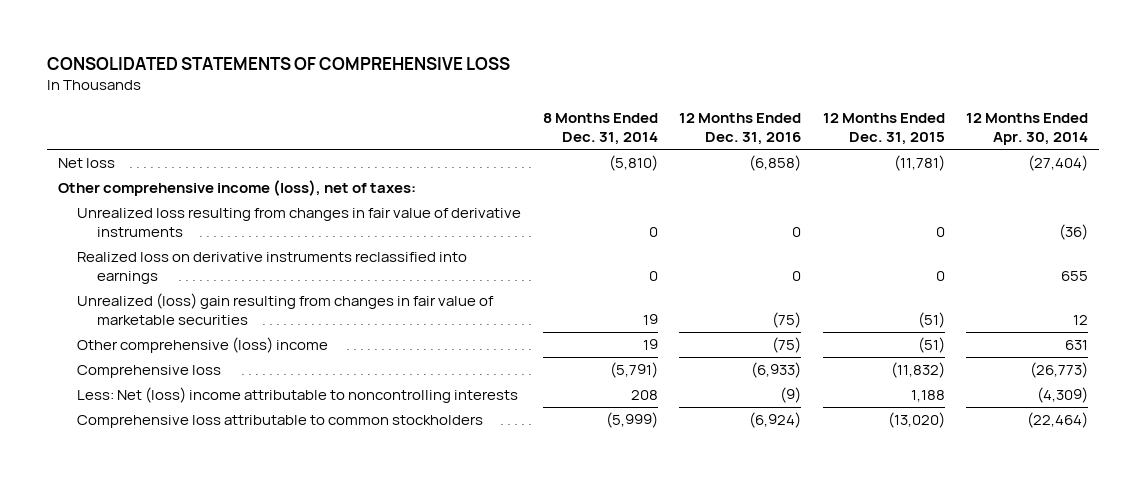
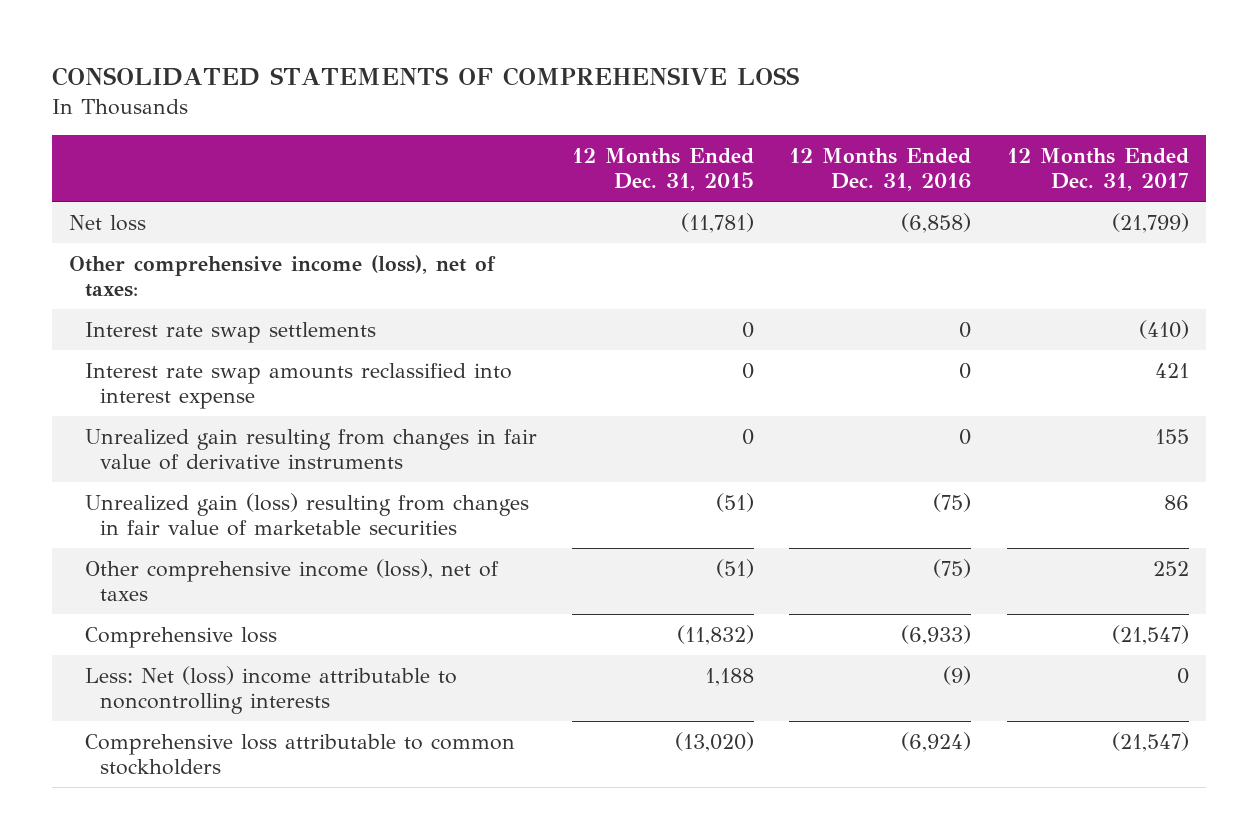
- | 8 Months Ended Dec. 31, 2014 | 12 Months Ended Dec. 31, 2016 | 12 Months Ended Dec. 31, 2015 | 12 Months Ended Apr. 30, 2014
+ | 12 Months Ended Dec. 31, 2015 | 12 Months Ended Dec. 31, 2016 | 12 Months Ended Dec. 31, 2017
- Unrealized loss resulting from changes in fair value of derivative instruments | 0 | 0 | 0 | (36)
- Realized loss on derivative instruments reclassified into earnings | 0 | 0 | 0 | 655
- Unrealized (loss) gain resulting from changes in fair value of marketable securities | 19 | (75) | (51) | 12
- Other comprehensive (loss) income | 19 | (75) | (51) | 631
+ Interest rate swap settlements | 0 | 0 | (410)
+ Interest rate swap amounts reclassified into interest expense | 0 | 0 | 421
+ Unrealized gain resulting from changes in fair value of derivative instruments | 0 | 0 | 155
+ Unrealized gain (loss) resulting from changes in fair value of marketable securities | (51) | (75) | 86
+ Other comprehensive income (loss), net of taxes | (51) | (75) | 252

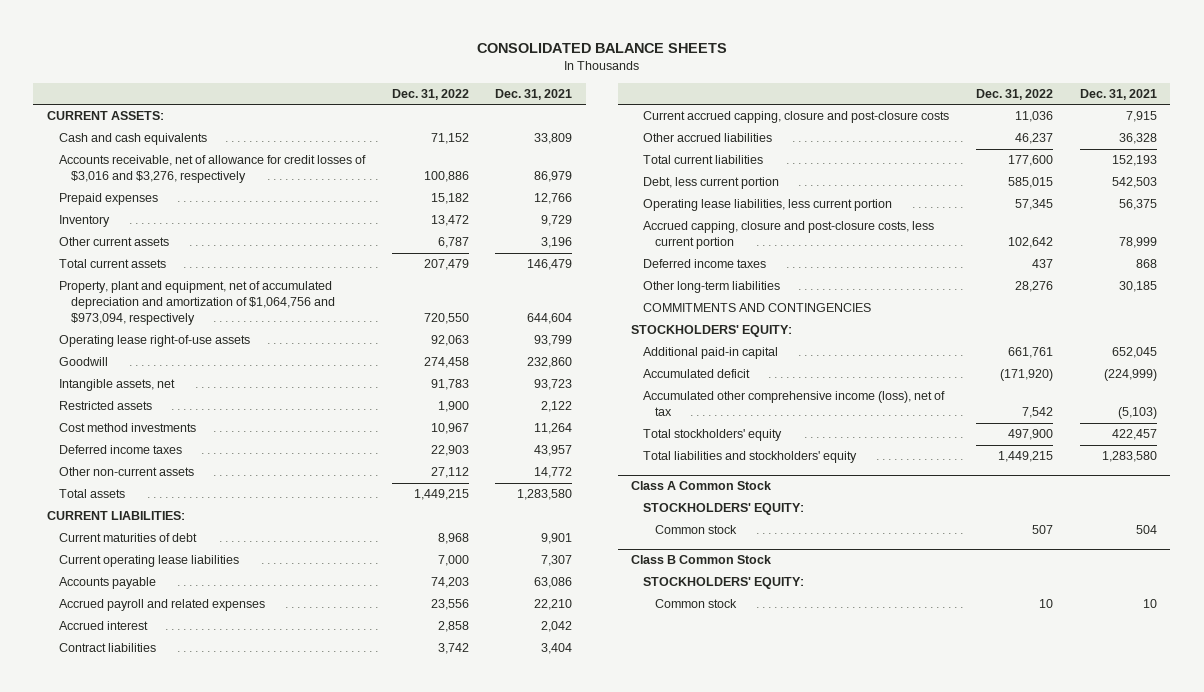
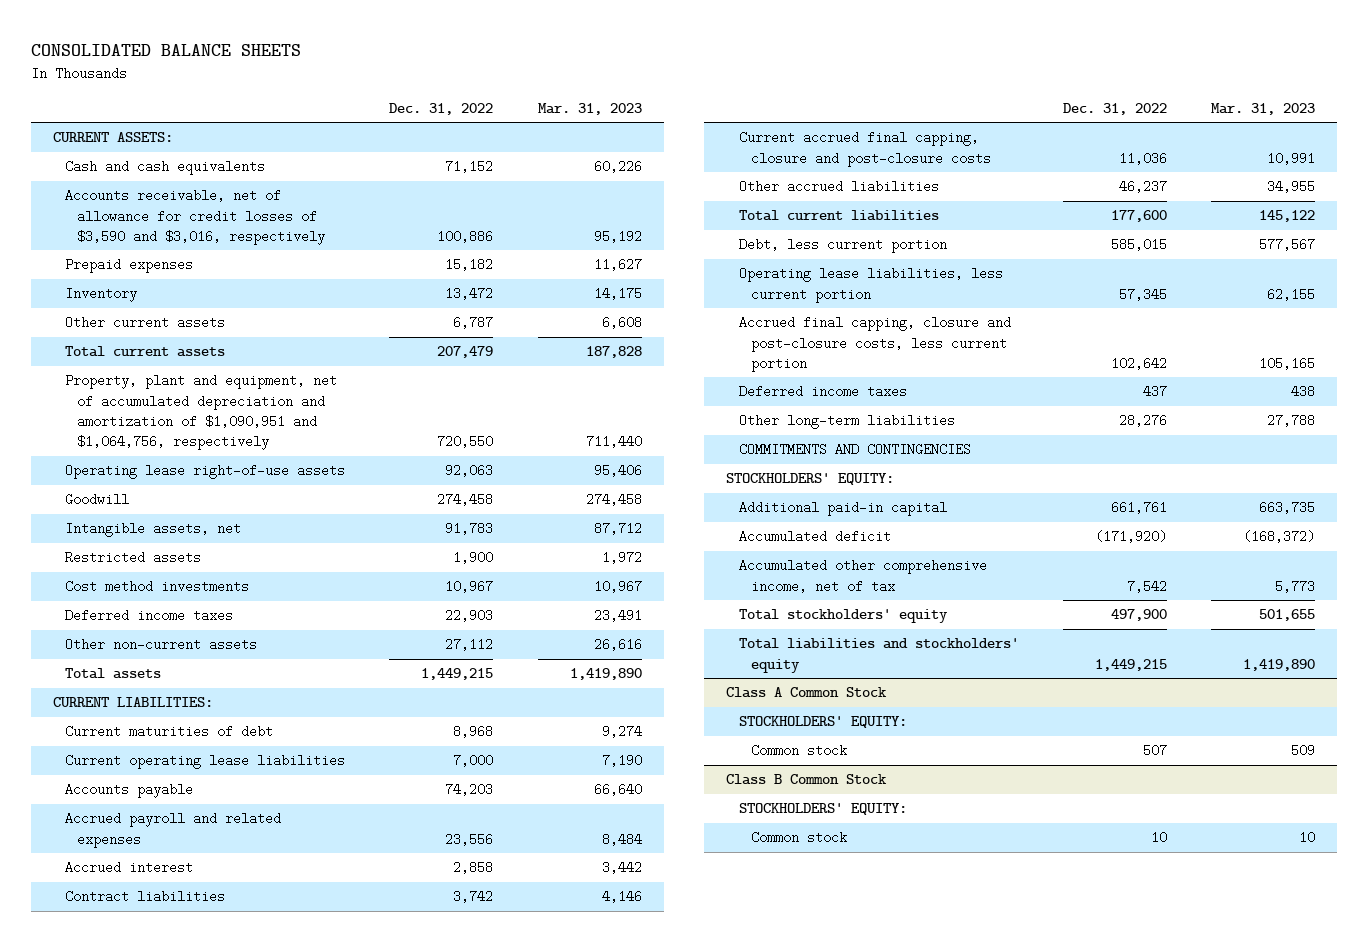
- | Dec. 31, 2022 | Dec. 31, 2021
+ | Dec. 31, 2022 | Mar. 31, 2023
- Accounts receivable, net of allowance for credit losses of $3,016 and $3,276, respectively | 100,886 | 86,979
+ Accounts receivable, net of allowance for credit losses of $3,590 and $3,016, respectively | 100,886 | 95,192
- Property, plant and equipment, net of accumulated depreciation and amortization of $1,064,756 and $973,094, respectively | 720,550 | 644,604
+ Property, plant and equipment, net of accumulated depreciation and amortization of $1,090,951 and $1,064,756, respectively | 720,550 | 711,440
- Current accrued capping, closure and post-closure costs | 11,036 | 7,915
+ Current accrued final capping, closure and post-closure costs | 11,036 | 10,991
- Accrued capping, closure and post-closure costs, less current portion | 102,642 | 78,999
+ Accrued final capping, closure and post-closure costs, less current portion | 102,642 | 105,165
- Accumulated other comprehensive income (loss), net of tax | 7,542 | (5,103)
+ Accumulated other comprehensive income, net of tax | 7,542 | 5,773

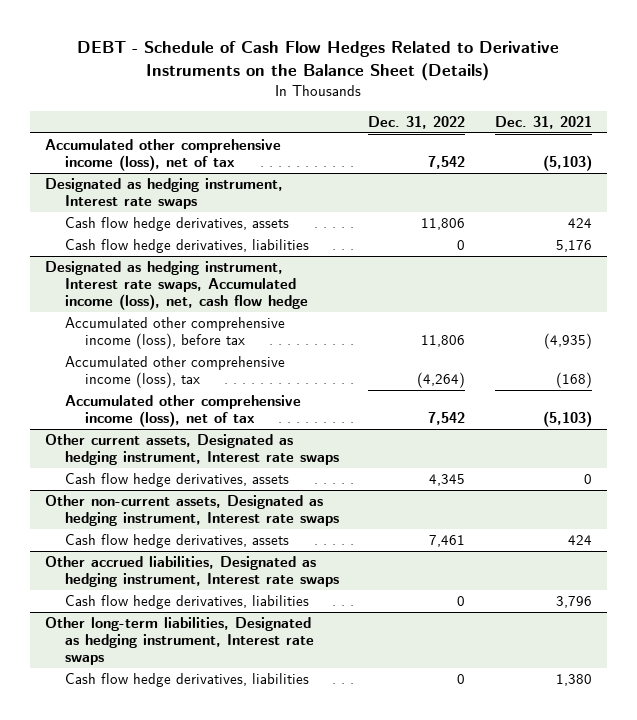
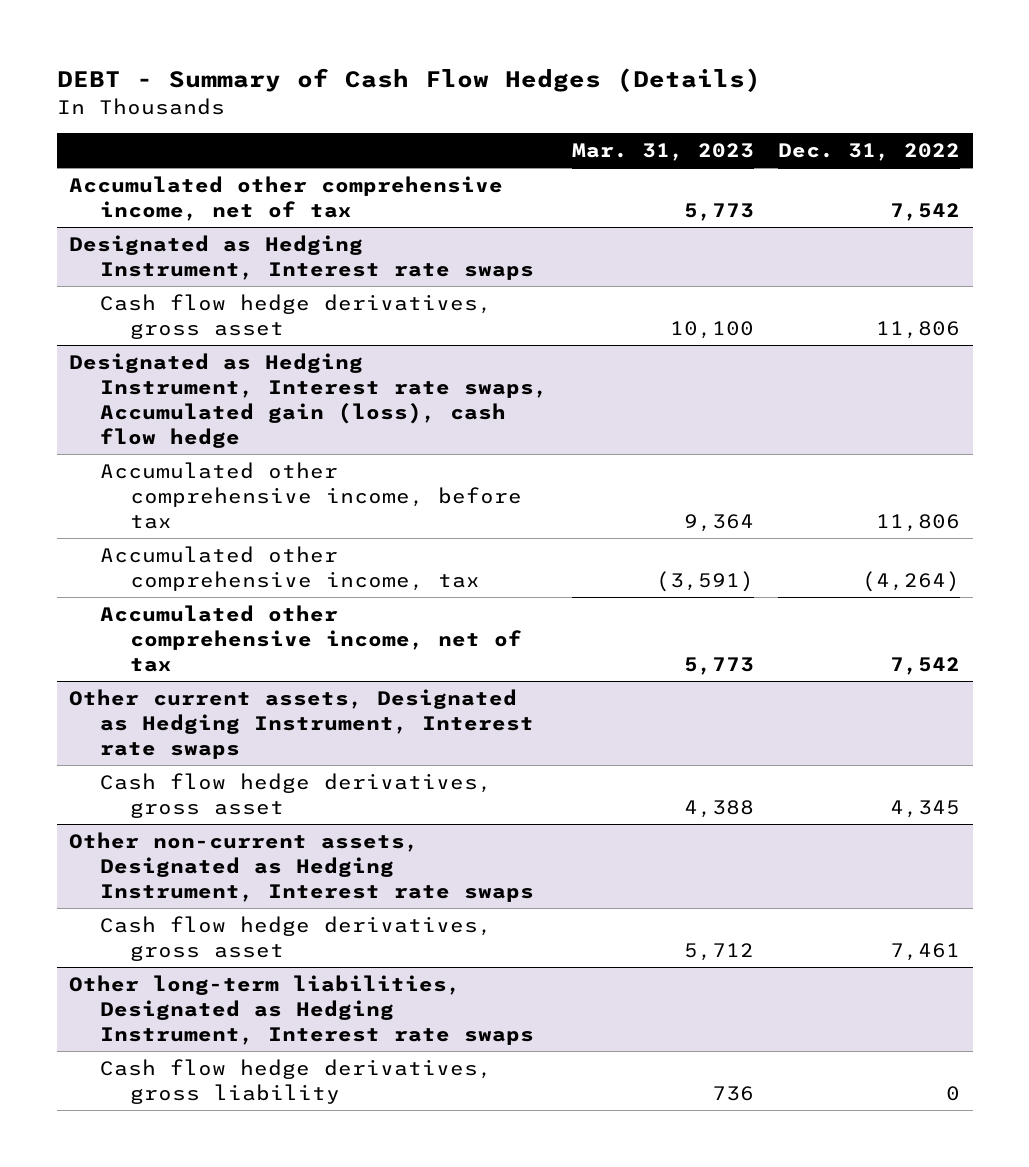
- DEBT - Schedule of Cash Flow Hedges Related to Derivative Instruments on the Balance Sheet (Details)
+ DEBT - Summary of Cash Flow Hedges (Details)
- | Dec. 31, 2022 | Dec. 31, 2021
+ | Mar. 31, 2023 | Dec. 31, 2022
- Accumulated other comprehensive income (loss), net of tax | 7,542 | (5,103)
- Designated as hedging instrument, Interest rate swaps
- Cash flow hedge derivatives, assets | 11,806 | 424
- Cash flow hedge derivatives, liabilities | 0 | 5,176
- Designated as hedging instrument, Interest rate swaps, Accumulated income (loss), net, cash flow hedge
- Accumulated other comprehensive income (loss), before tax | 11,806 | (4,935)
- Accumulated other comprehensive income (loss), tax | (4,264) | (168)
- Accumulated other comprehensive income (loss), net of tax | 7,542 | (5,103)
- Other current assets, Designated as hedging instrument, Interest rate swaps
- Cash flow hedge derivatives, assets | 4,345 | 0
- Other non-current assets, Designated as hedging instrument, Interest rate swaps
- Cash flow hedge derivatives, assets | 7,461 | 424
- Other accrued liabilities, Designated as hedging instrument, Interest rate swaps
- Cash flow hedge derivatives, liabilities | 0 | 3,796
- Other long-term liabilities, Designated as hedging instrument, Interest rate swaps
- Cash flow hedge derivatives, liabilities | 0 | 1,380
+ Accumulated other comprehensive income, net of tax | 5,773 | 7,542
+ Designated as Hedging Instrument, Interest rate swaps
+ Cash flow hedge derivatives, gross asset | 10,100 | 11,806
+ Designated as Hedging Instrument, Interest rate swaps, Accumulated gain (loss), cash flow hedge
+ Accumulated other comprehensive income, before tax | 9,364 | 11,806
+ Accumulated other comprehensive income, tax | (3,591) | (4,264)
+ Accumulated other comprehensive income, net of tax | 5,773 | 7,542
+ Other current assets, Designated as Hedging Instrument, Interest rate swaps
+ Cash flow hedge derivatives, gross asset | 4,388 | 4,345
+ Other non-current assets, Designated as Hedging Instrument, Interest rate swaps
+ Cash flow hedge derivatives, gross asset | 5,712 | 7,461
+ Other long-term liabilities, Designated as Hedging Instrument, Interest rate swaps
+ Cash flow hedge derivatives, gross liability | 736 | 0

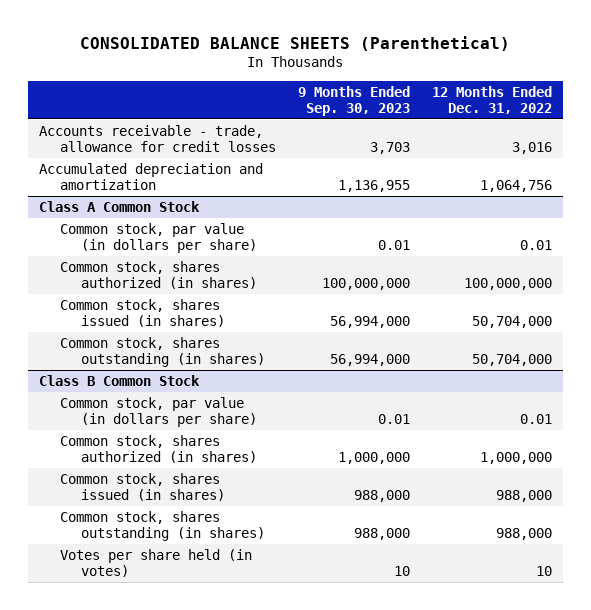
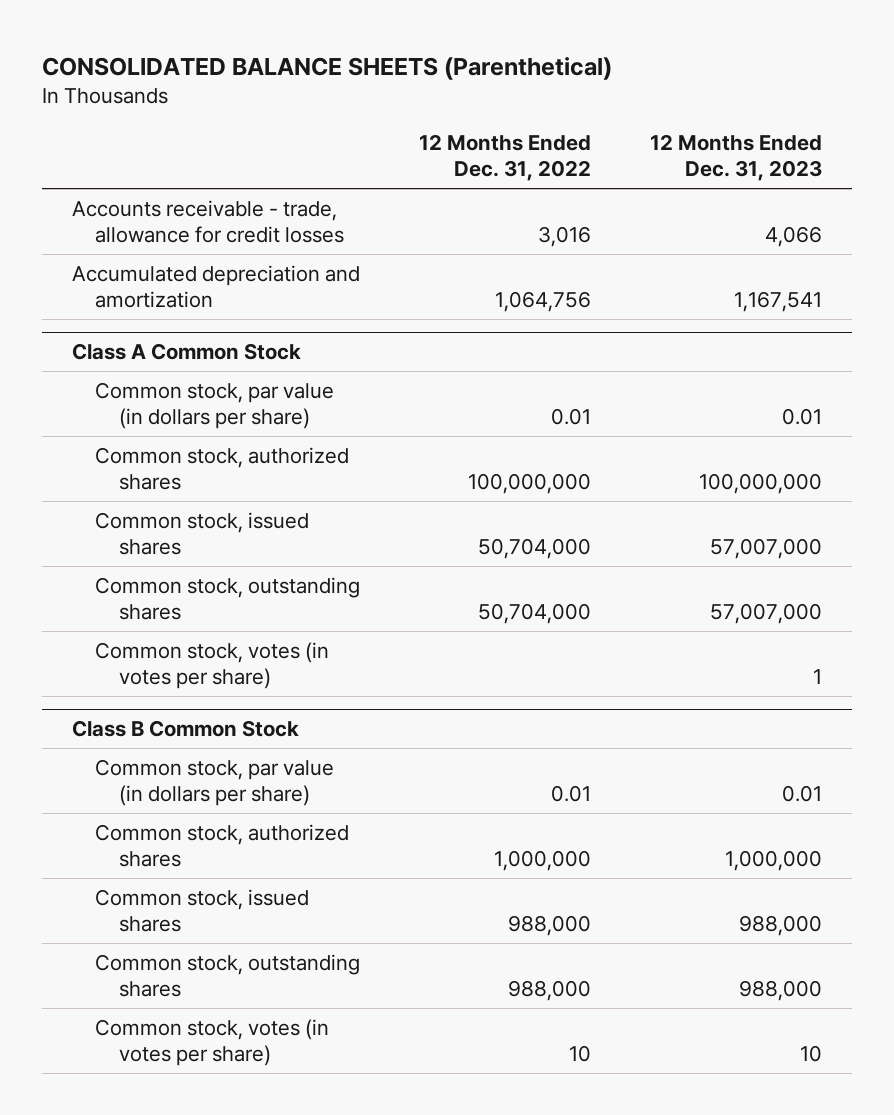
- | 9 Months Ended Sep. 30, 2023 | 12 Months Ended Dec. 31, 2022
+ | 12 Months Ended Dec. 31, 2022 | 12 Months Ended Dec. 31, 2023
@ Class A Common Stock
- Common stock, shares authorized (in shares) | 100,000,000 | 100,000,000
- Common stock, shares issued (in shares) | 56,994,000 | 50,704,000
- Common stock, shares outstanding (in shares) | 56,994,000 | 50,704,000
+ Common stock, authorized shares | 100,000,000 | 100,000,000
+ Common stock, issued shares | 50,704,000 | 57,007,000
+ Common stock, outstanding shares | 50,704,000 | 57,007,000
+ Common stock, votes (in votes per share) | | 1
@ Class B Common Stock
- Common stock, shares authorized (in shares) | 1,000,000 | 1,000,000
- Common stock, shares issued (in shares) | 988,000 | 988,000
- Common stock, shares outstanding (in shares) | 988,000 | 988,000
- Votes per share held (in votes) | 10 | 10
+ Common stock, authorized shares | 1,000,000 | 1,000,000
+ Common stock, issued shares | 988,000 | 988,000
+ Common stock, outstanding shares | 988,000 | 988,000
+ Common stock, votes (in votes per share) | 10 | 10

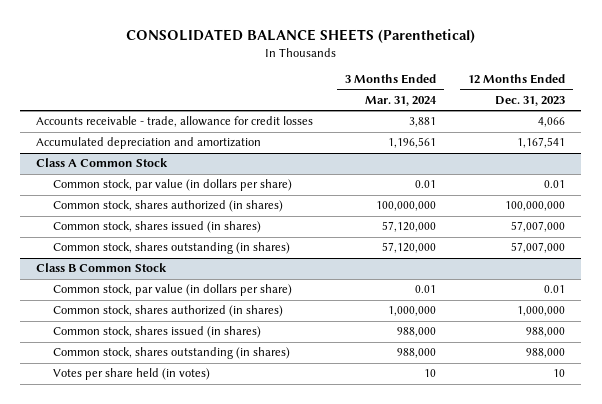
- | 12 Months Ended Dec. 31, 2022 | 12 Months Ended Dec. 31, 2023
+ | 3 Months Ended Mar. 31, 2024 | 12 Months Ended Dec. 31, 2023
@ Class A Common Stock
- Common stock, authorized shares | 100,000,000 | 100,000,000
- Common stock, issued shares | 50,704,000 | 57,007,000
- Common stock, outstanding shares | 50,704,000 | 57,007,000
- Common stock, votes (in votes per share) | | 1
+ Common stock, shares authorized (in shares) | 100,000,000 | 100,000,000
+ Common stock, shares issued (in shares) | 57,120,000 | 57,007,000
+ Common stock, shares outstanding (in shares) | 57,120,000 | 57,007,000
@ Class B Common Stock
- Common stock, authorized shares | 1,000,000 | 1,000,000
- Common stock, issued shares | 988,000 | 988,000
- Common stock, outstanding shares | 988,000 | 988,000
- Common stock, votes (in votes per share) | 10 | 10
+ Common stock, shares authorized (in shares) | 1,000,000 | 1,000,000
+ Common stock, shares issued (in shares) | 988,000 | 988,000
+ Common stock, shares outstanding (in shares) | 988,000 | 988,000
+ Votes per share held (in votes) | 10 | 10

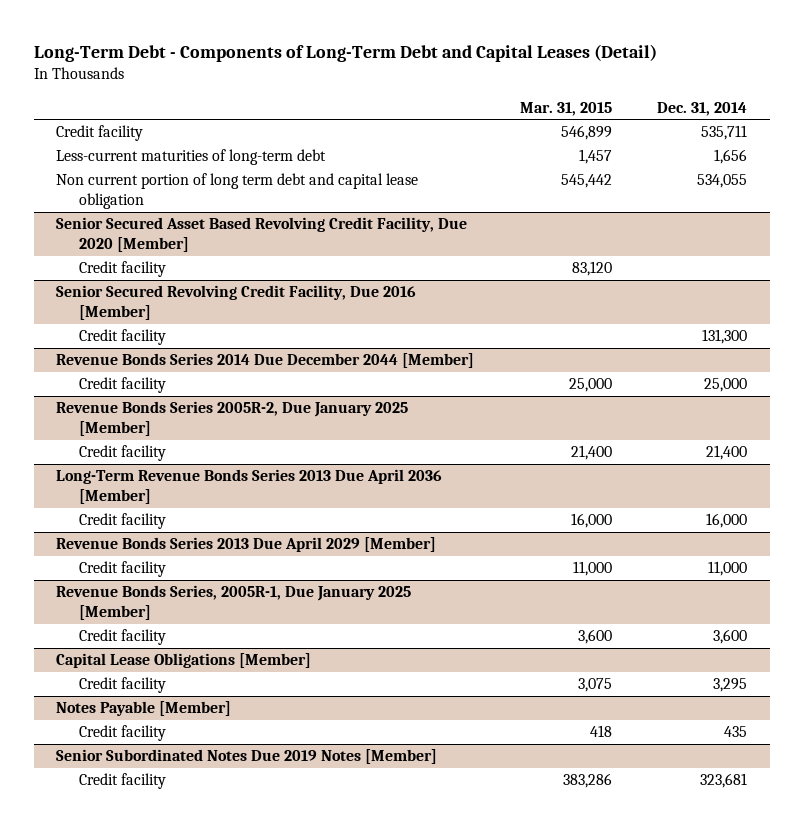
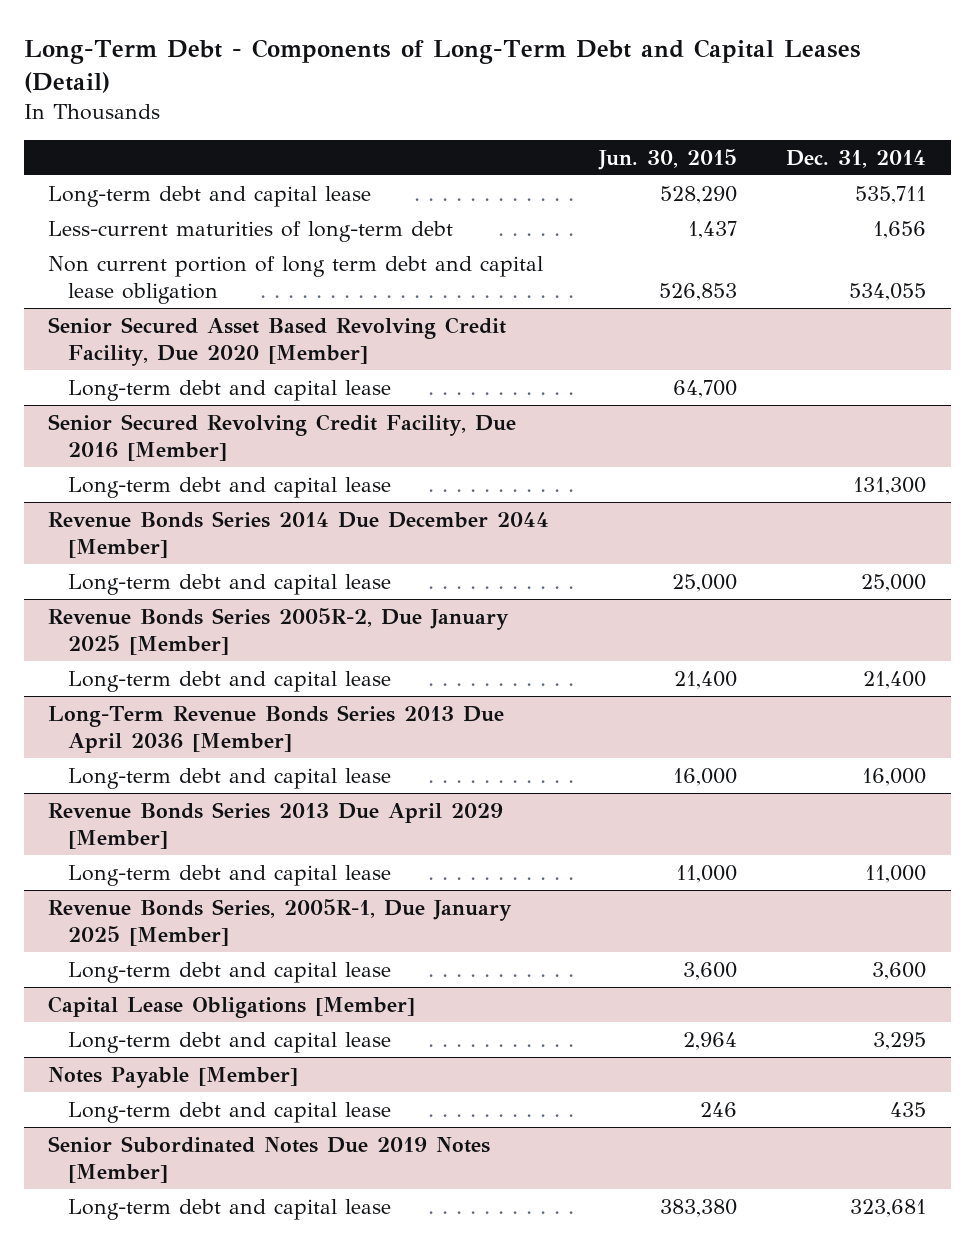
- | Mar. 31, 2015 | Dec. 31, 2014
+ | Jun. 30, 2015 | Dec. 31, 2014
- Credit facility | 546,899 | 535,711
+ Long-term debt and capital lease | 528,290 | 535,711
@ Senior Secured Asset Based Revolving Credit Facility, Due 2020 [Member]
- Credit facility | 83,120 |
+ Long-term debt and capital lease | 64,700 |
@ Senior Secured Revolving Credit Facility, Due 2016 [Member]
- Credit facility | | 131,300
+ Long-term debt and capital lease | | 131,300
@ Revenue Bonds Series 2014 Due December 2044 [Member]
- Credit facility | 25,000 | 25,000
+ Long-term debt and capital lease | 25,000 | 25,000
@ Revenue Bonds Series 2005R-2, Due January 2025 [Member]
- Credit facility | 21,400 | 21,400
+ Long-term debt and capital lease | 21,400 | 21,400
@ Long-Term Revenue Bonds Series 2013 Due April 2036 [Member]
- Credit facility | 16,000 | 16,000
+ Long-term debt and capital lease | 16,000 | 16,000
@ Revenue Bonds Series 2013 Due April 2029 [Member]
- Credit facility | 11,000 | 11,000
+ Long-term debt and capital lease | 11,000 | 11,000
@ Revenue Bonds Series, 2005R-1, Due January 2025 [Member]
- Credit facility | 3,600 | 3,600
+ Long-term debt and capital lease | 3,600 | 3,600
@ Capital Lease Obligations [Member]
- Credit facility | 3,075 | 3,295
+ Long-term debt and capital lease | 2,964 | 3,295
@ Notes Payable [Member]
- Credit facility | 418 | 435
+ Long-term debt and capital lease | 246 | 435
@ Senior Subordinated Notes Due 2019 Notes [Member]
- Credit facility | 383,286 | 323,681
+ Long-term debt and capital lease | 383,380 | 323,681

